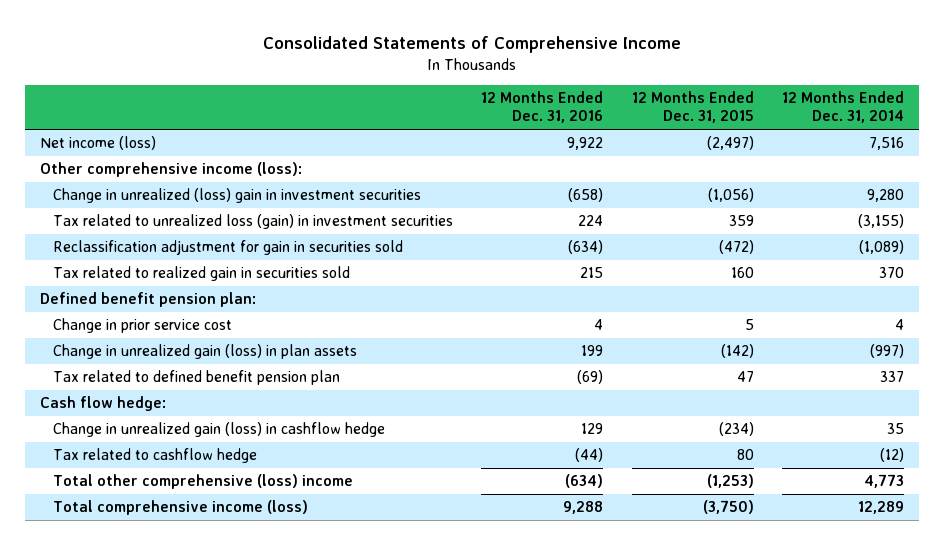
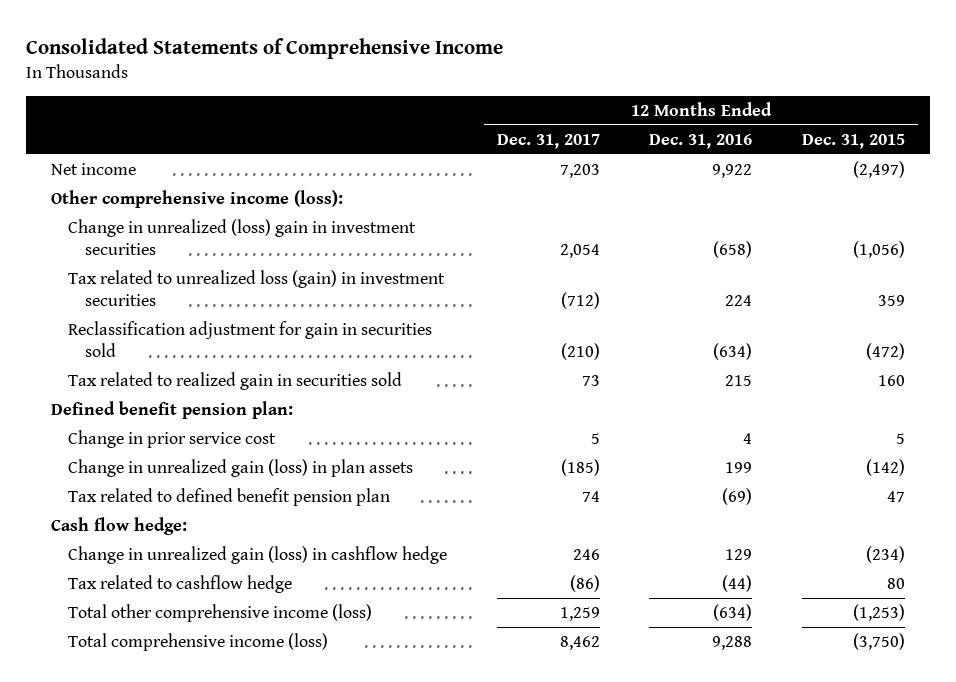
- | 12 Months Ended Dec. 31, 2016 | 12 Months Ended Dec. 31, 2015 | 12 Months Ended Dec. 31, 2014
+ | 12 Months Ended Dec. 31, 2017 | 12 Months Ended Dec. 31, 2016 | 12 Months Ended Dec. 31, 2015
- Net income (loss) | 9,922 | (2,497) | 7,516
+ Net income | 7,203 | 9,922 | (2,497)
- Total other comprehensive (loss) income | (634) | (1,253) | 4,773
+ Total other comprehensive income (loss) | 1,259 | (634) | (1,253)

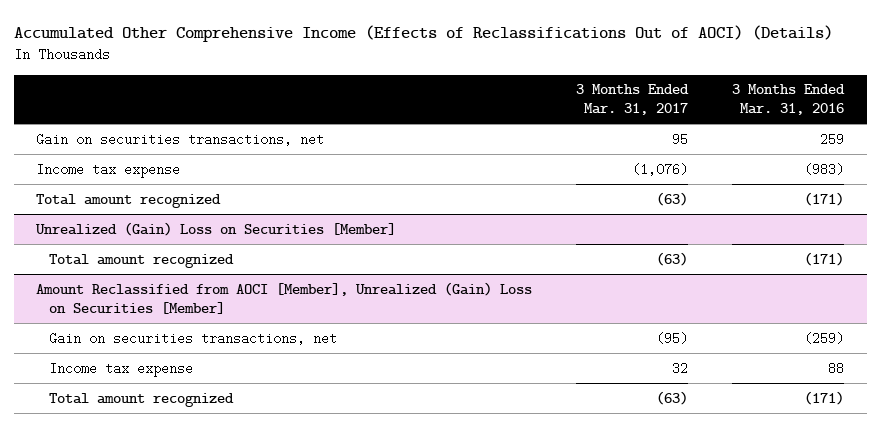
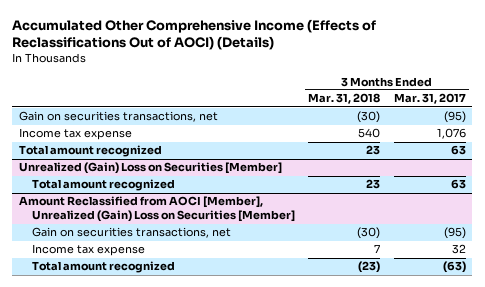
- | 3 Months Ended Mar. 31, 2017 | 3 Months Ended Mar. 31, 2016
+ | 3 Months Ended Mar. 31, 2018 | 3 Months Ended Mar. 31, 2017
- Gain on securities transactions, net | 95 | 259
- Income tax expense | (1,076) | (983)
- Total amount recognized | (63) | (171)
+ Gain on securities transactions, net | (30) | (95)
+ Income tax expense | 540 | 1,076
+ Total amount recognized | 23 | 63
@ Unrealized (Gain) Loss on Securities [Member]
- Total amount recognized | (63) | (171)
+ Total amount recognized | 23 | 63

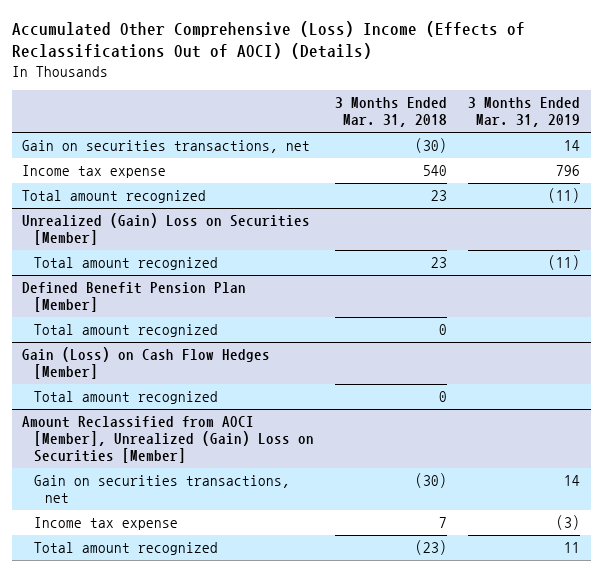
- Accumulated Other Comprehensive Income (Effects of Reclassifications Out of AOCI) (Details)
+ Accumulated Other Comprehensive (Loss) Income (Effects of Reclassifications Out of AOCI) (Details)
- | 3 Months Ended Mar. 31, 2018 | 3 Months Ended Mar. 31, 2017
+ | 3 Months Ended Mar. 31, 2018 | 3 Months Ended Mar. 31, 2019
+ Defined Benefit Pension Plan [Member]
+ Total amount recognized | 0 |
+ Gain (Loss) on Cash Flow Hedges [Member]
+ Total amount recognized | 0 |

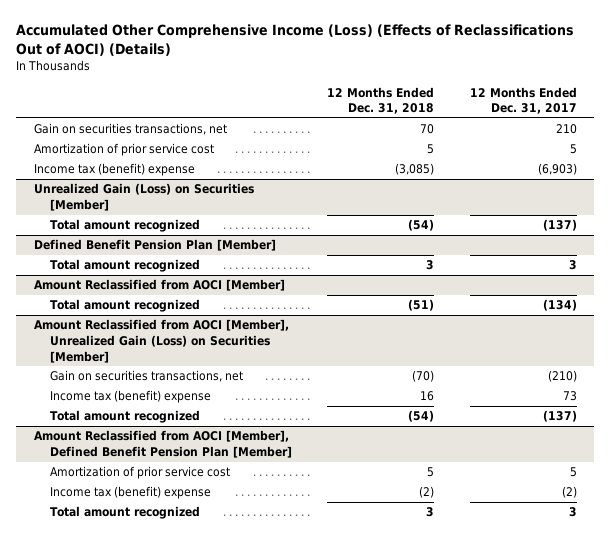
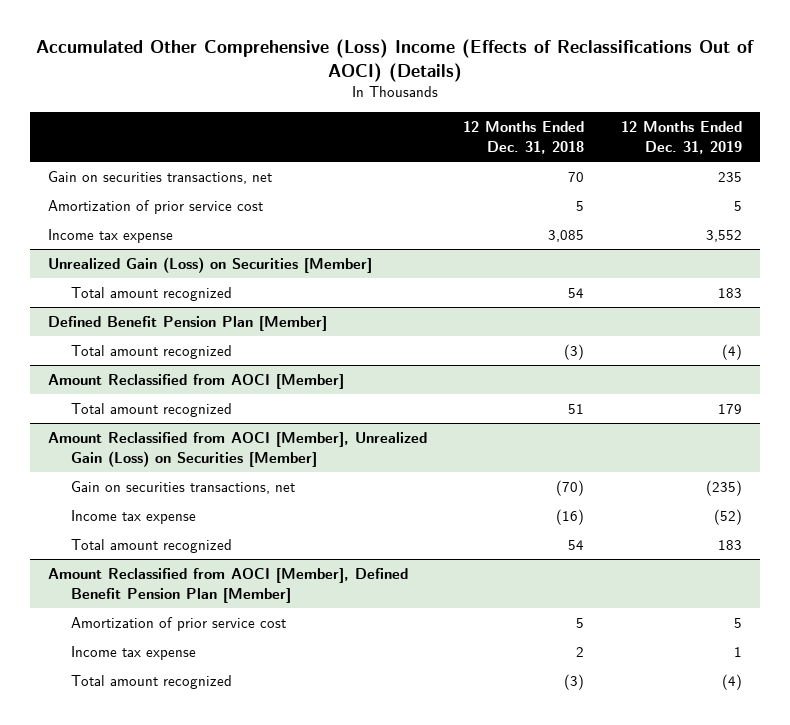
- Accumulated Other Comprehensive Income (Loss) (Effects of Reclassifications Out of AOCI) (Details)
+ Accumulated Other Comprehensive (Loss) Income (Effects of Reclassifications Out of AOCI) (Details)
- | 12 Months Ended Dec. 31, 2018 | 12 Months Ended Dec. 31, 2017
+ | 12 Months Ended Dec. 31, 2018 | 12 Months Ended Dec. 31, 2019
- Income tax (benefit) expense | (3,085) | (6,903)
+ Income tax expense | 3,085 | 3,552
@ Unrealized Gain (Loss) on Securities [Member]
- Total amount recognized | (54) | (137)
+ Total amount recognized | 54 | 183
@ Defined Benefit Pension Plan [Member]
- Total amount recognized | 3 | 3
+ Total amount recognized | (3) | (4)
@ Amount Reclassified from AOCI [Member]
- Total amount recognized | (51) | (134)
+ Total amount recognized | 51 | 179
@ Amount Reclassified from AOCI [Member], Unrealized Gain (Loss) on Securities [Member]
- Income tax (benefit) expense | 16 | 73
- Total amount recognized | (54) | (137)
+ Income tax expense | (16) | (52)
+ Total amount recognized | 54 | 183
@ Amount Reclassified from AOCI [Member], Defined Benefit Pension Plan [Member]
- Income tax (benefit) expense | (2) | (2)
- Total amount recognized | 3 | 3
+ Income tax expense | 2 | 1
+ Total amount recognized | (3) | (4)

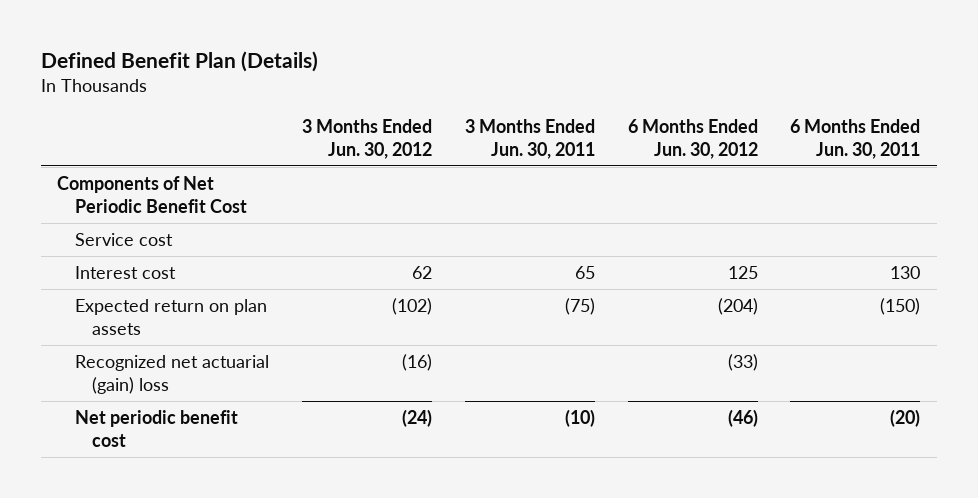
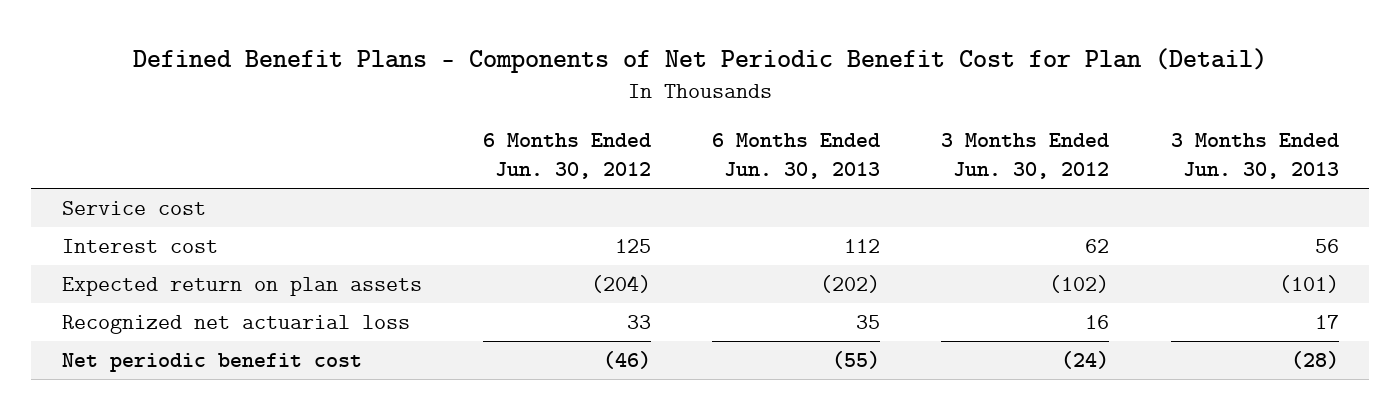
- Defined Benefit Plan (Details)
+ Defined Benefit Plans - Components of Net Periodic Benefit Cost for Plan (Detail)
- | 3 Months Ended Jun. 30, 2012 | 3 Months Ended Jun. 30, 2011 | 6 Months Ended Jun. 30, 2012 | 6 Months Ended Jun. 30, 2011
+ | 6 Months Ended Jun. 30, 2012 | 6 Months Ended Jun. 30, 2013 | 3 Months Ended Jun. 30, 2012 | 3 Months Ended Jun. 30, 2013
- Components of Net Periodic Benefit Cost
- Recognized net actuarial (gain) loss | (16) | | (33) |
+ Recognized net actuarial loss | 33 | 35 | 16 | 17

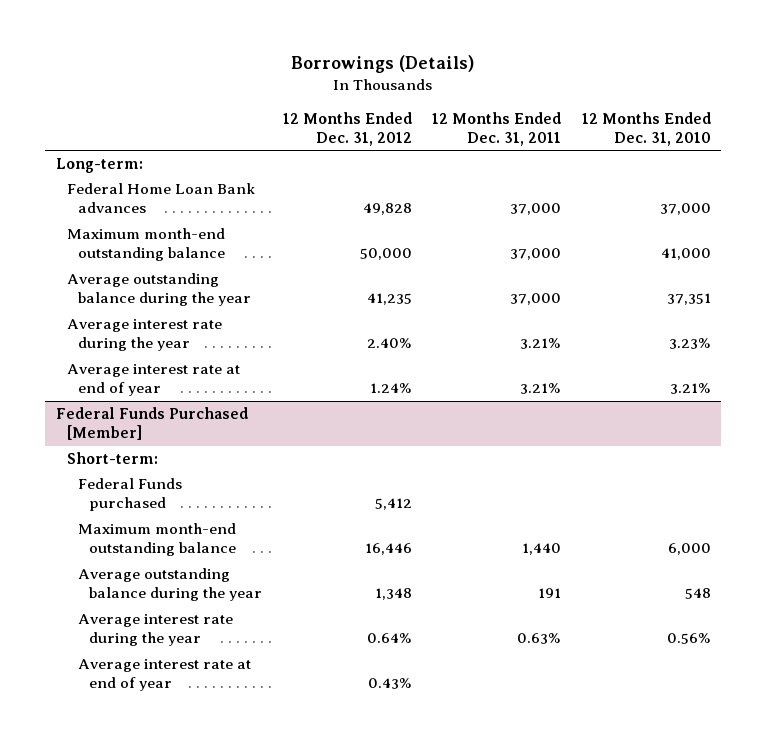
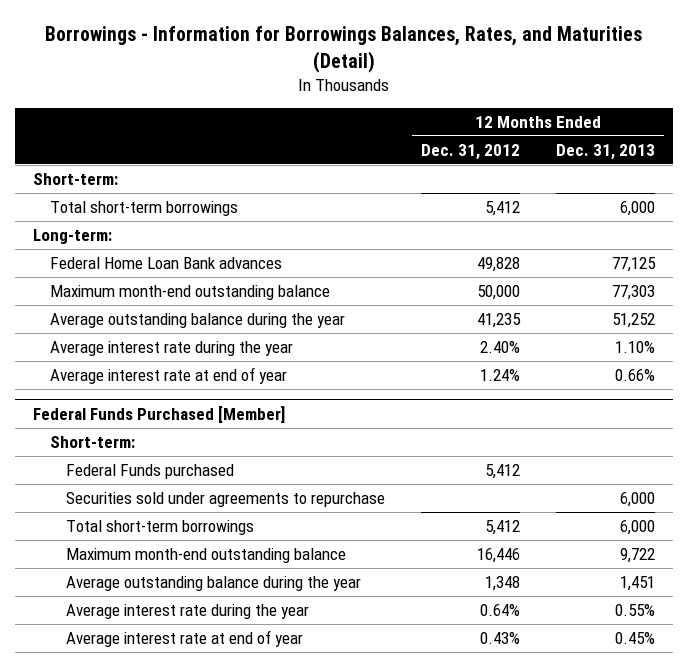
- Borrowings (Details)
+ Borrowings - Information for Borrowings Balances, Rates, and Maturities (Detail)
- | 12 Months Ended Dec. 31, 2012 | 12 Months Ended Dec. 31, 2011 | 12 Months Ended Dec. 31, 2010
+ | 12 Months Ended Dec. 31, 2012 | 12 Months Ended Dec. 31, 2013
+ Short-term:
+ Total short-term borrowings | 5,412 | 6,000
@ Federal Funds Purchased [Member]
+ Securities sold under agreements to repurchase | | 6,000
+ Total short-term borrowings | 5,412 | 6,000

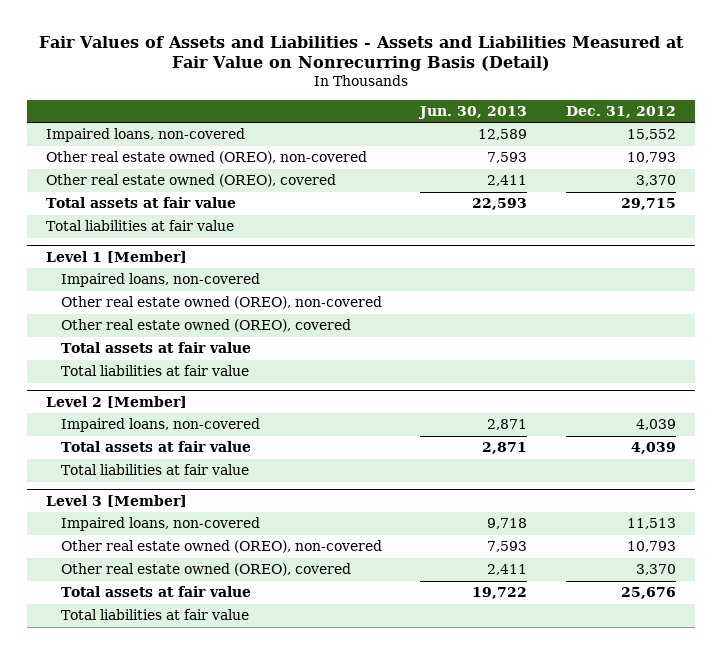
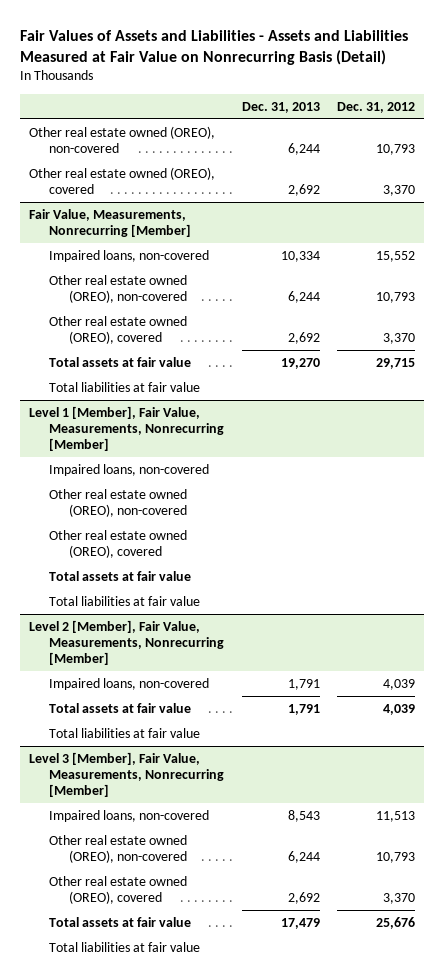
- | Jun. 30, 2013 | Dec. 31, 2012
+ | Dec. 31, 2013 | Dec. 31, 2012
+ Other real estate owned (OREO), non-covered | 6,244 | 10,793
+ Other real estate owned (OREO), covered | 2,692 | 3,370
+ Fair Value, Measurements, Nonrecurring [Member]
- Level 1 [Member]
+ Level 1 [Member], Fair Value, Measurements, Nonrecurring [Member]
- Level 2 [Member]
+ Level 2 [Member], Fair Value, Measurements, Nonrecurring [Member]
- Level 3 [Member]
+ Level 3 [Member], Fair Value, Measurements, Nonrecurring [Member]

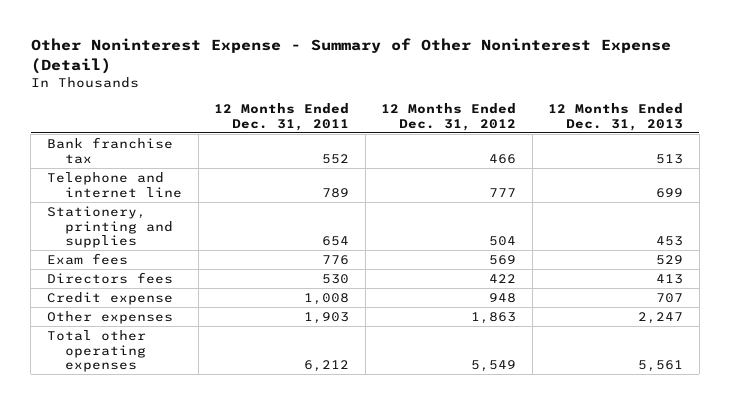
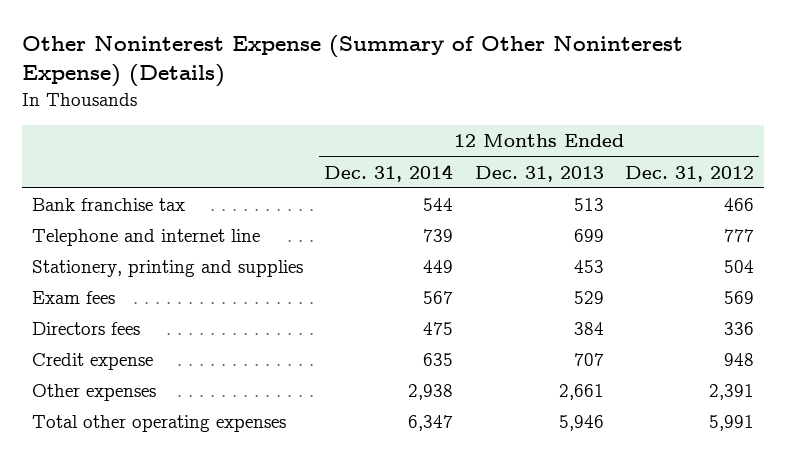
- Other Noninterest Expense - Summary of Other Noninterest Expense (Detail)
+ Other Noninterest Expense (Summary of Other Noninterest Expense) (Details)
- | 12 Months Ended Dec. 31, 2011 | 12 Months Ended Dec. 31, 2012 | 12 Months Ended Dec. 31, 2013
+ | 12 Months Ended Dec. 31, 2014 | 12 Months Ended Dec. 31, 2013 | 12 Months Ended Dec. 31, 2012
- Directors fees | 530 | 422 | 413
+ Directors fees | 475 | 384 | 336
- Other expenses | 1,903 | 1,863 | 2,247
- Total other operating expenses | 6,212 | 5,549 | 5,561
+ Other expenses | 2,938 | 2,661 | 2,391
+ Total other operating expenses | 6,347 | 5,946 | 5,991

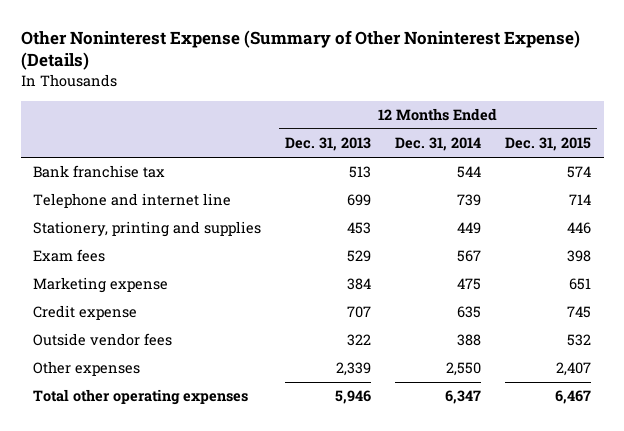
- | 12 Months Ended Dec. 31, 2014 | 12 Months Ended Dec. 31, 2013 | 12 Months Ended Dec. 31, 2012
+ | 12 Months Ended Dec. 31, 2013 | 12 Months Ended Dec. 31, 2014 | 12 Months Ended Dec. 31, 2015
- Directors fees | 475 | 384 | 336
+ Marketing expense | 384 | 475 | 651
- Other expenses | 2,938 | 2,661 | 2,391
+ Outside vendor fees | 322 | 388 | 532
+ Other expenses | 2,339 | 2,550 | 2,407

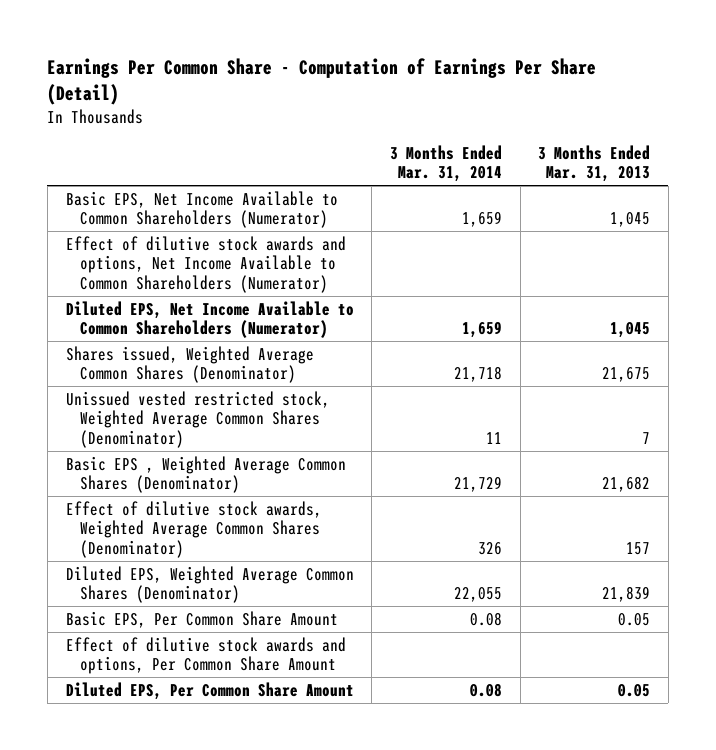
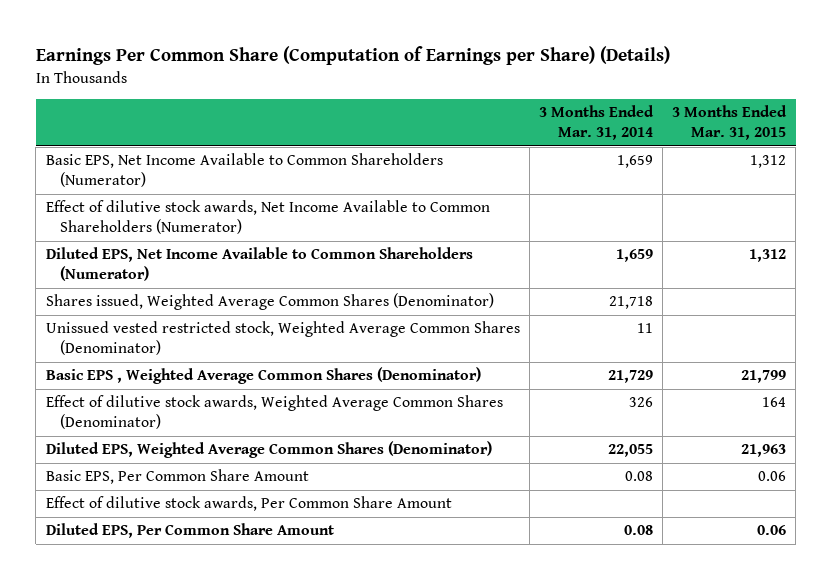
- Earnings Per Common Share - Computation of Earnings Per Share (Detail)
+ Earnings Per Common Share (Computation of Earnings per Share) (Details)
- | 3 Months Ended Mar. 31, 2014 | 3 Months Ended Mar. 31, 2013
+ | 3 Months Ended Mar. 31, 2014 | 3 Months Ended Mar. 31, 2015
- Effect of dilutive stock awards and options, Net Income Available to Common Shareholders (Numerator)
+ Effect of dilutive stock awards, Net Income Available to Common Shareholders (Numerator)
- Effect of dilutive stock awards and options, Per Common Share Amount
+ Effect of dilutive stock awards, Per Common Share Amount

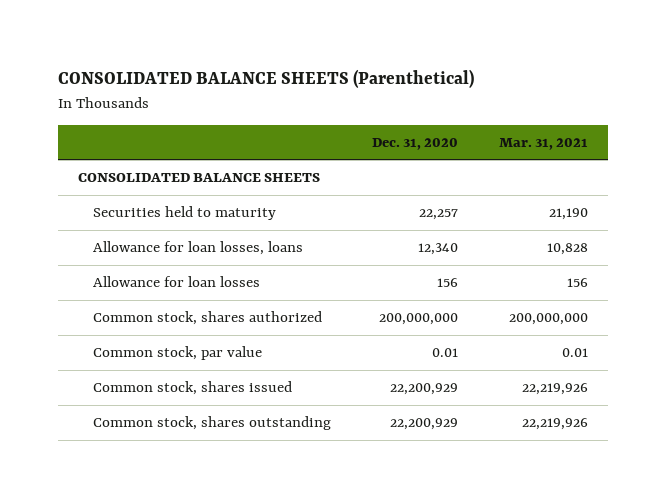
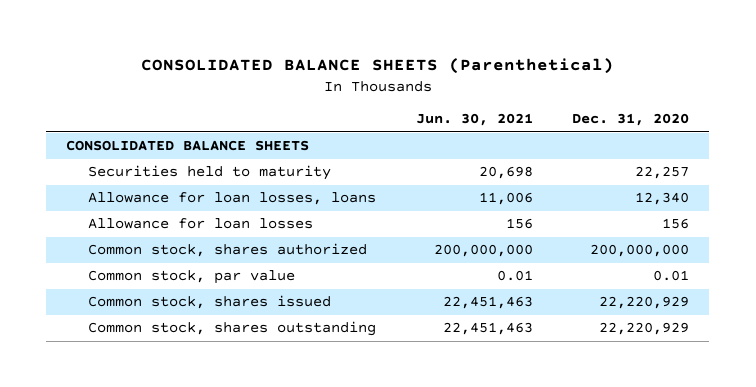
- | Dec. 31, 2020 | Mar. 31, 2021
+ | Jun. 30, 2021 | Dec. 31, 2020
- Common stock, shares issued | 22,200,929 | 22,219,926
- Common stock, shares outstanding | 22,200,929 | 22,219,926
+ Common stock, shares issued | 22,451,463 | 22,220,929
+ Common stock, shares outstanding | 22,451,463 | 22,220,929

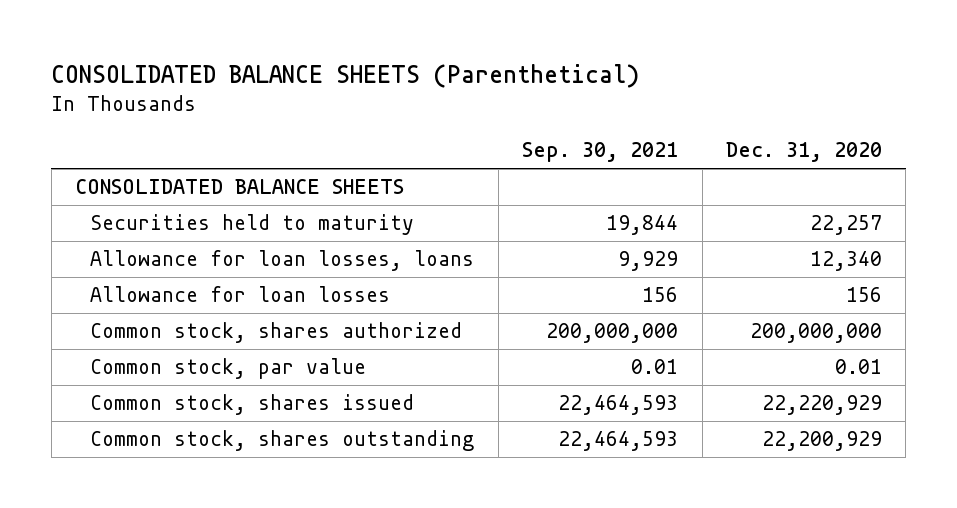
- | Jun. 30, 2021 | Dec. 31, 2020
+ | Sep. 30, 2021 | Dec. 31, 2020
- Common stock, shares outstanding | 22,451,463 | 22,220,929
+ Common stock, shares outstanding | 22,464,593 | 22,200,929

